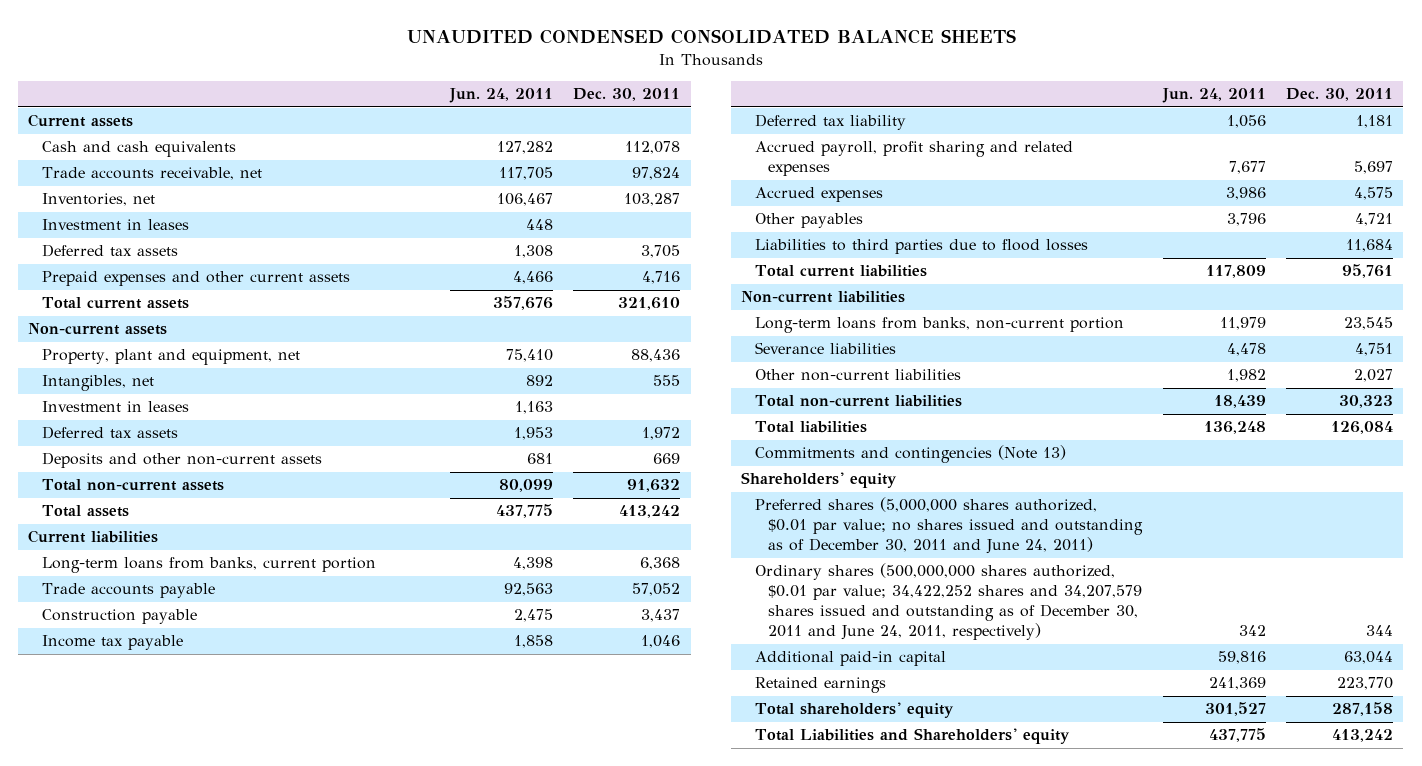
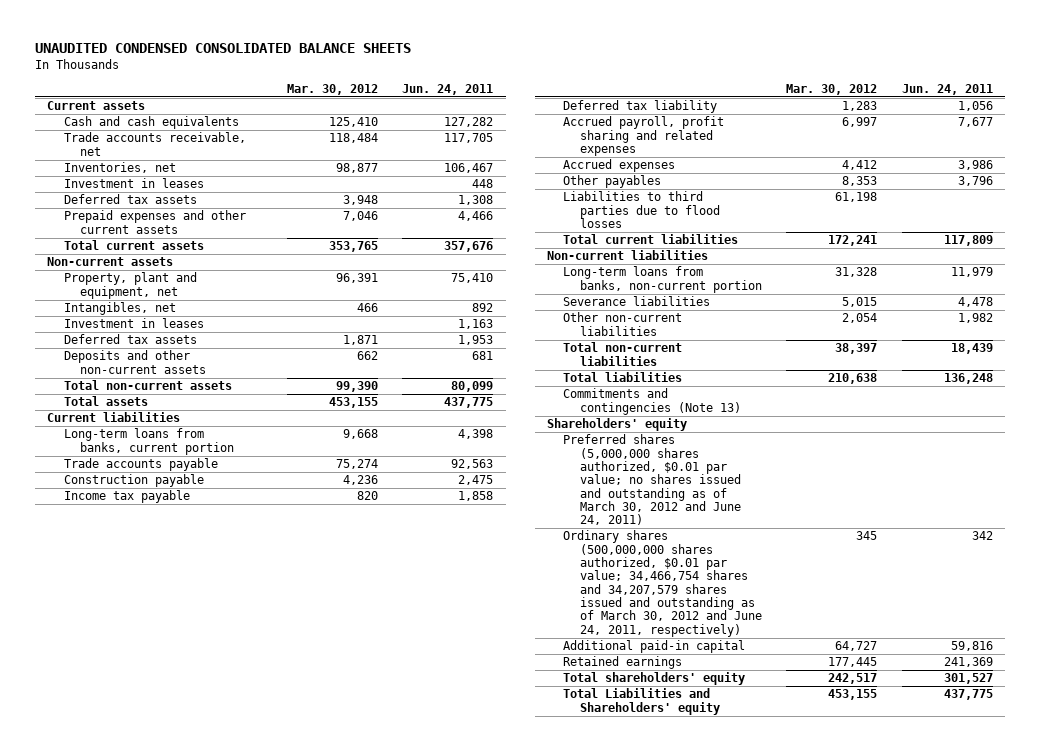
- | Jun. 24, 2011 | Dec. 30, 2011
+ | Mar. 30, 2012 | Jun. 24, 2011
- Preferred shares (5,000,000 shares authorized, $0.01 par value; no shares issued and outstanding as of December 30, 2011 and June 24, 2011)
- Ordinary shares (500,000,000 shares authorized, $0.01 par value; 34,422,252 shares and 34,207,579 shares issued and outstanding as of December 30, 2011 and June 24, 2011, respectively) | 342 | 344
+ Preferred shares (5,000,000 shares authorized, $0.01 par value; no shares issued and outstanding as of March 30, 2012 and June 24, 2011)
+ Ordinary shares (500,000,000 shares authorized, $0.01 par value; 34,466,754 shares and 34,207,579 shares issued and outstanding as of March 30, 2012 and June 24, 2011, respectively) | 345 | 342

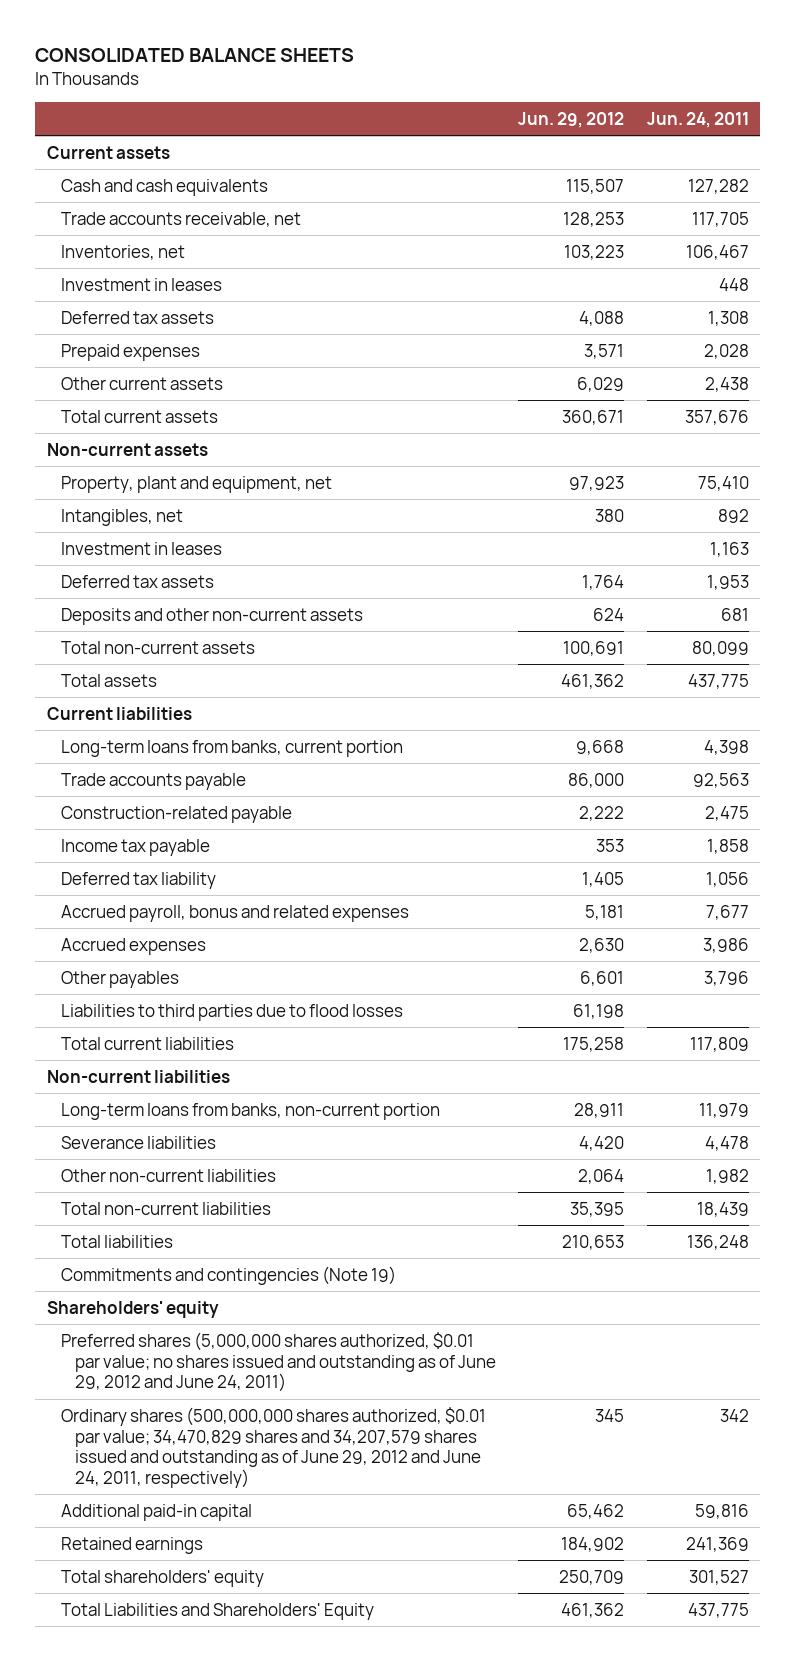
- UNAUDITED CONDENSED CONSOLIDATED BALANCE SHEETS
+ CONSOLIDATED BALANCE SHEETS
- | Mar. 30, 2012 | Jun. 24, 2011
+ | Jun. 29, 2012 | Jun. 24, 2011
- Prepaid expenses and other current assets | 7,046 | 4,466
+ Prepaid expenses | 3,571 | 2,028
+ Other current assets | 6,029 | 2,438
- Construction payable | 4,236 | 2,475
+ Construction-related payable | 2,222 | 2,475
- Accrued payroll, profit sharing and related expenses | 6,997 | 7,677
+ Accrued payroll, bonus and related expenses | 5,181 | 7,677
- Commitments and contingencies (Note 13)
+ Commitments and contingencies (Note 19)
- Preferred shares (5,000,000 shares authorized, $0.01 par value; no shares issued and outstanding as of March 30, 2012 and June 24, 2011)
- Ordinary shares (500,000,000 shares authorized, $0.01 par value; 34,466,754 shares and 34,207,579 shares issued and outstanding as of March 30, 2012 and June 24, 2011, respectively) | 345 | 342
+ Preferred shares (5,000,000 shares authorized, $0.01 par value; no shares issued and outstanding as of June 29, 2012 and June 24, 2011)
+ Ordinary shares (500,000,000 shares authorized, $0.01 par value; 34,470,829 shares and 34,207,579 shares issued and outstanding as of June 29, 2012 and June 24, 2011, respectively) | 345 | 342
- Total Liabilities and Shareholders' equity | 453,155 | 437,775
+ Total Liabilities and Shareholders' Equity | 461,362 | 437,775

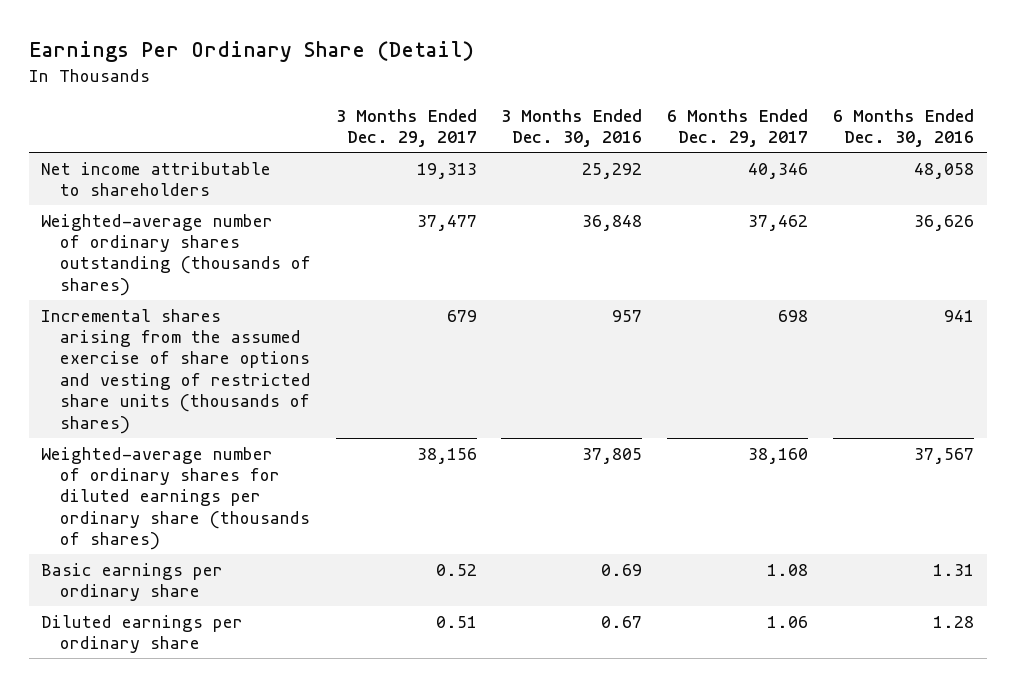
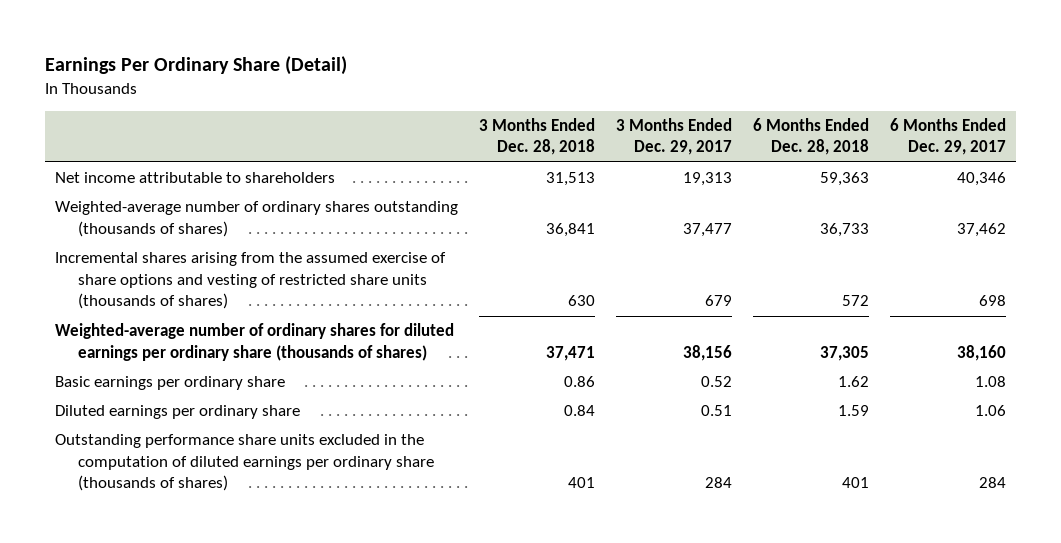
- | 3 Months Ended Dec. 29, 2017 | 3 Months Ended Dec. 30, 2016 | 6 Months Ended Dec. 29, 2017 | 6 Months Ended Dec. 30, 2016
+ | 3 Months Ended Dec. 28, 2018 | 3 Months Ended Dec. 29, 2017 | 6 Months Ended Dec. 28, 2018 | 6 Months Ended Dec. 29, 2017
+ Outstanding performance share units excluded in the computation of diluted earnings per ordinary share (thousands of shares) | 401 | 284 | 401 | 284

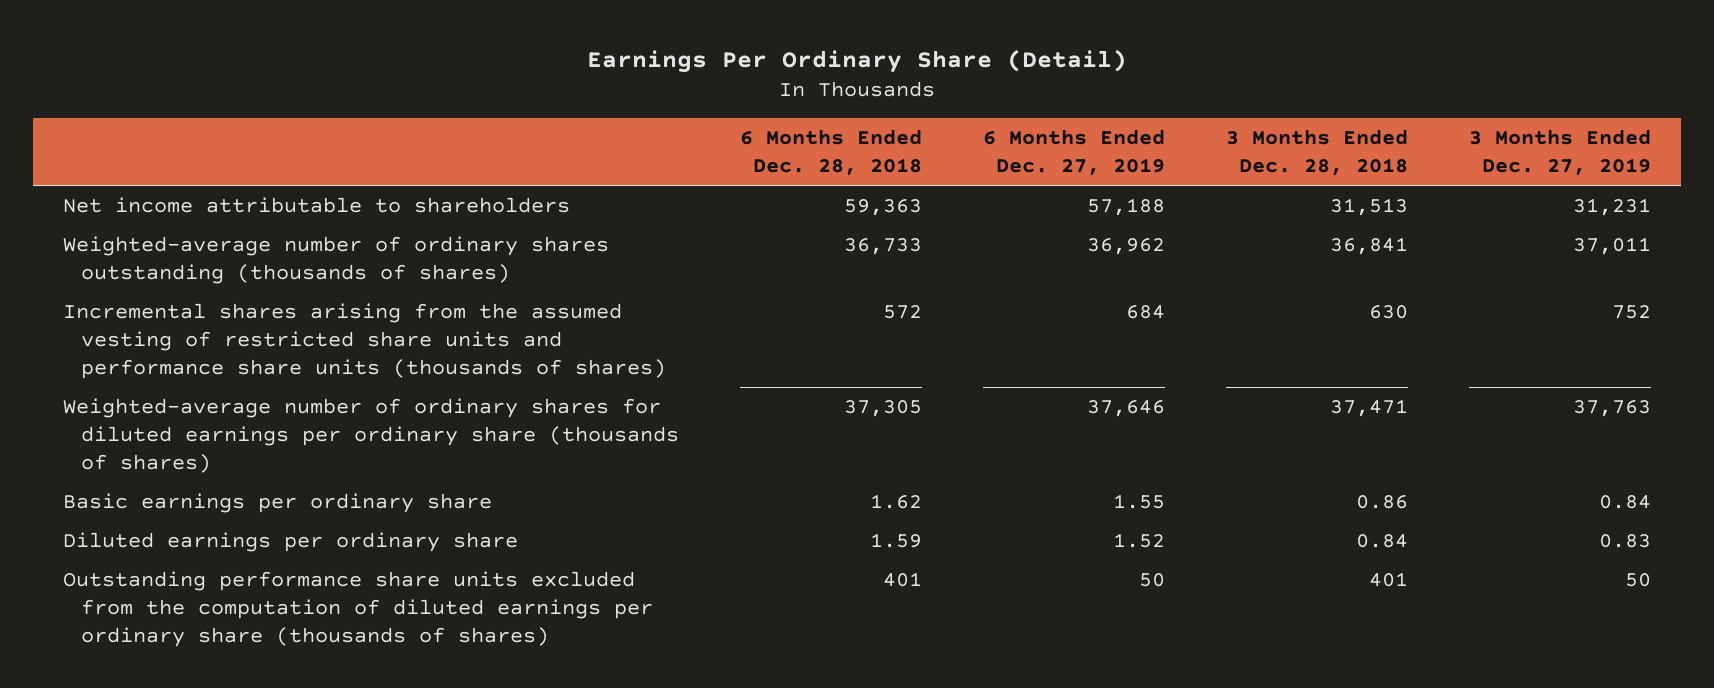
- | 3 Months Ended Dec. 28, 2018 | 3 Months Ended Dec. 29, 2017 | 6 Months Ended Dec. 28, 2018 | 6 Months Ended Dec. 29, 2017
+ | 6 Months Ended Dec. 28, 2018 | 6 Months Ended Dec. 27, 2019 | 3 Months Ended Dec. 28, 2018 | 3 Months Ended Dec. 27, 2019
- Incremental shares arising from the assumed exercise of share options and vesting of restricted share units (thousands of shares) | 630 | 679 | 572 | 698
+ Incremental shares arising from the assumed vesting of restricted share units and performance share units (thousands of shares) | 572 | 684 | 630 | 752
- Outstanding performance share units excluded in the computation of diluted earnings per ordinary share (thousands of shares) | 401 | 284 | 401 | 284
+ Outstanding performance share units excluded from the computation of diluted earnings per ordinary share (thousands of shares) | 401 | 50 | 401 | 50

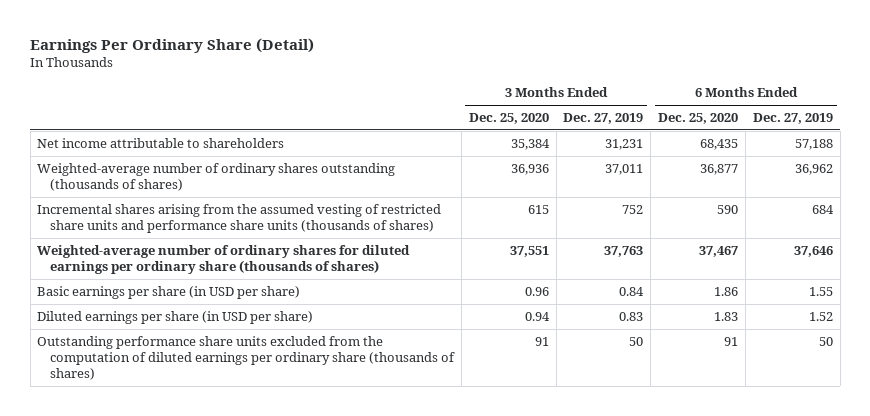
- | 6 Months Ended Dec. 28, 2018 | 6 Months Ended Dec. 27, 2019 | 3 Months Ended Dec. 28, 2018 | 3 Months Ended Dec. 27, 2019
+ | 3 Months Ended Dec. 25, 2020 | 3 Months Ended Dec. 27, 2019 | 6 Months Ended Dec. 25, 2020 | 6 Months Ended Dec. 27, 2019
- Basic earnings per ordinary share | 1.62 | 1.55 | 0.86 | 0.84
- Diluted earnings per ordinary share | 1.59 | 1.52 | 0.84 | 0.83
+ Basic earnings per share (in USD per share) | 0.96 | 0.84 | 1.86 | 1.55
+ Diluted earnings per share (in USD per share) | 0.94 | 0.83 | 1.83 | 1.52

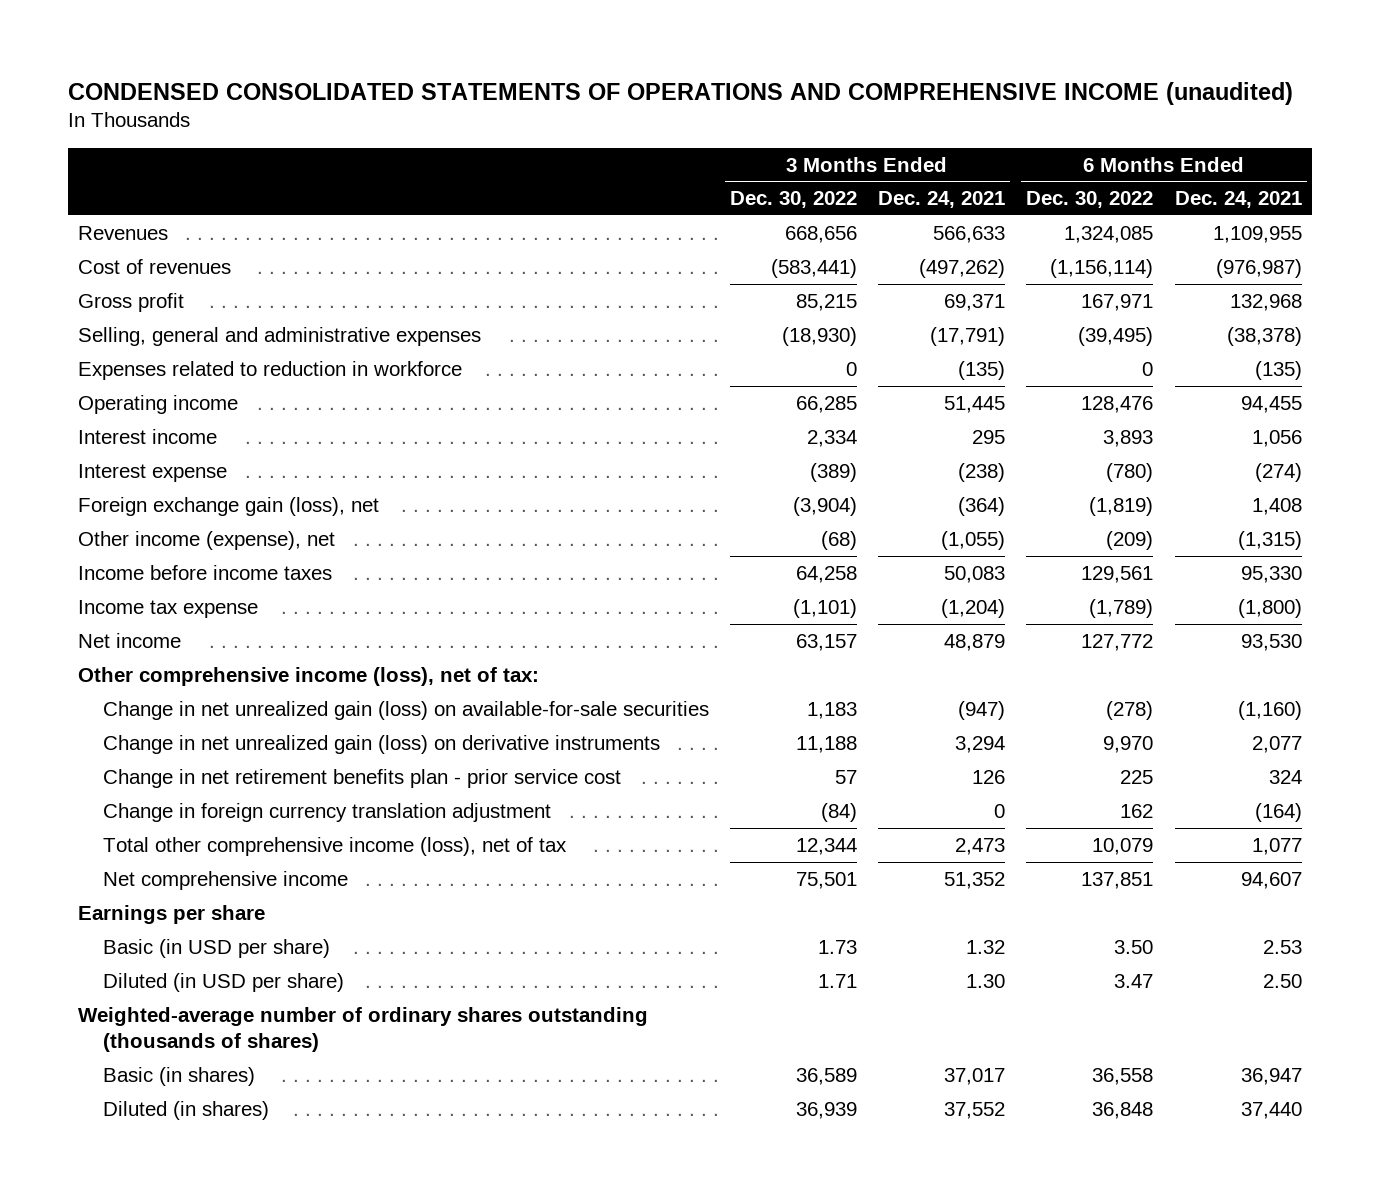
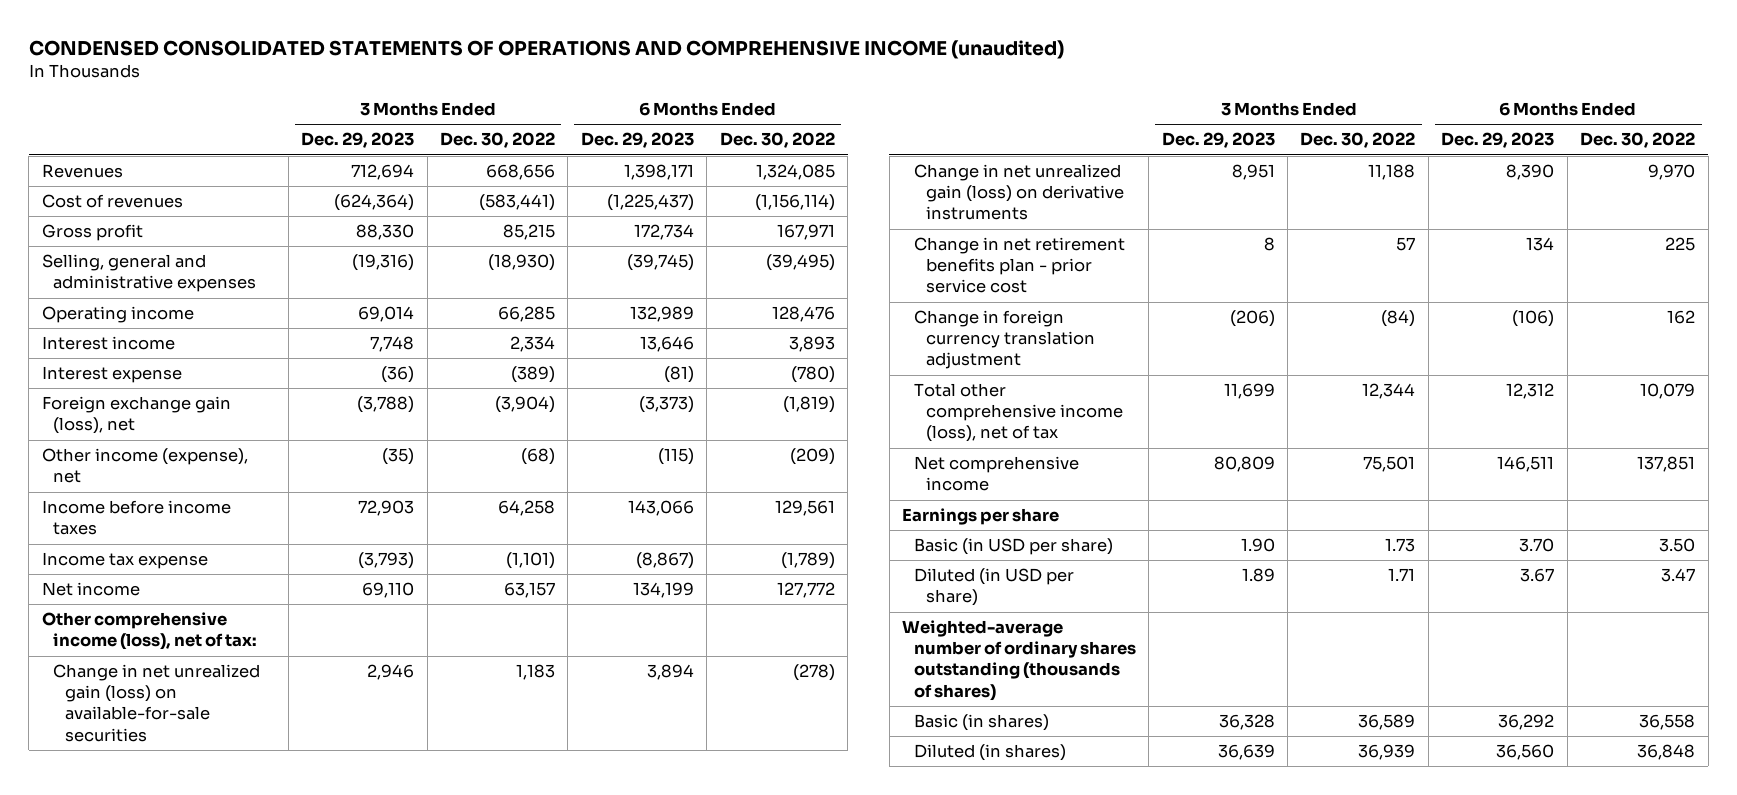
- | 3 Months Ended Dec. 30, 2022 | 3 Months Ended Dec. 24, 2021 | 6 Months Ended Dec. 30, 2022 | 6 Months Ended Dec. 24, 2021
+ | 3 Months Ended Dec. 29, 2023 | 3 Months Ended Dec. 30, 2022 | 6 Months Ended Dec. 29, 2023 | 6 Months Ended Dec. 30, 2022
- Expenses related to reduction in workforce | 0 | (135) | 0 | (135)

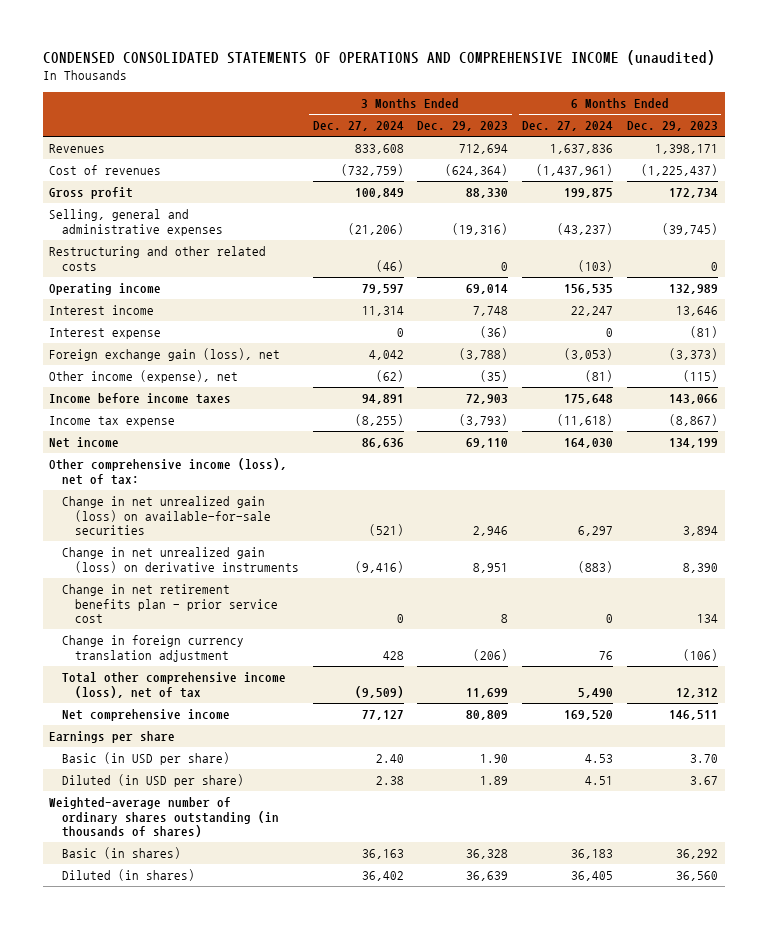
- | 3 Months Ended Dec. 29, 2023 | 3 Months Ended Dec. 30, 2022 | 6 Months Ended Dec. 29, 2023 | 6 Months Ended Dec. 30, 2022
+ | 3 Months Ended Dec. 27, 2024 | 3 Months Ended Dec. 29, 2023 | 6 Months Ended Dec. 27, 2024 | 6 Months Ended Dec. 29, 2023
+ Restructuring and other related costs | (46) | 0 | (103) | 0
- Weighted-average number of ordinary shares outstanding (thousands of shares)
+ Weighted-average number of ordinary shares outstanding (in thousands of shares)

